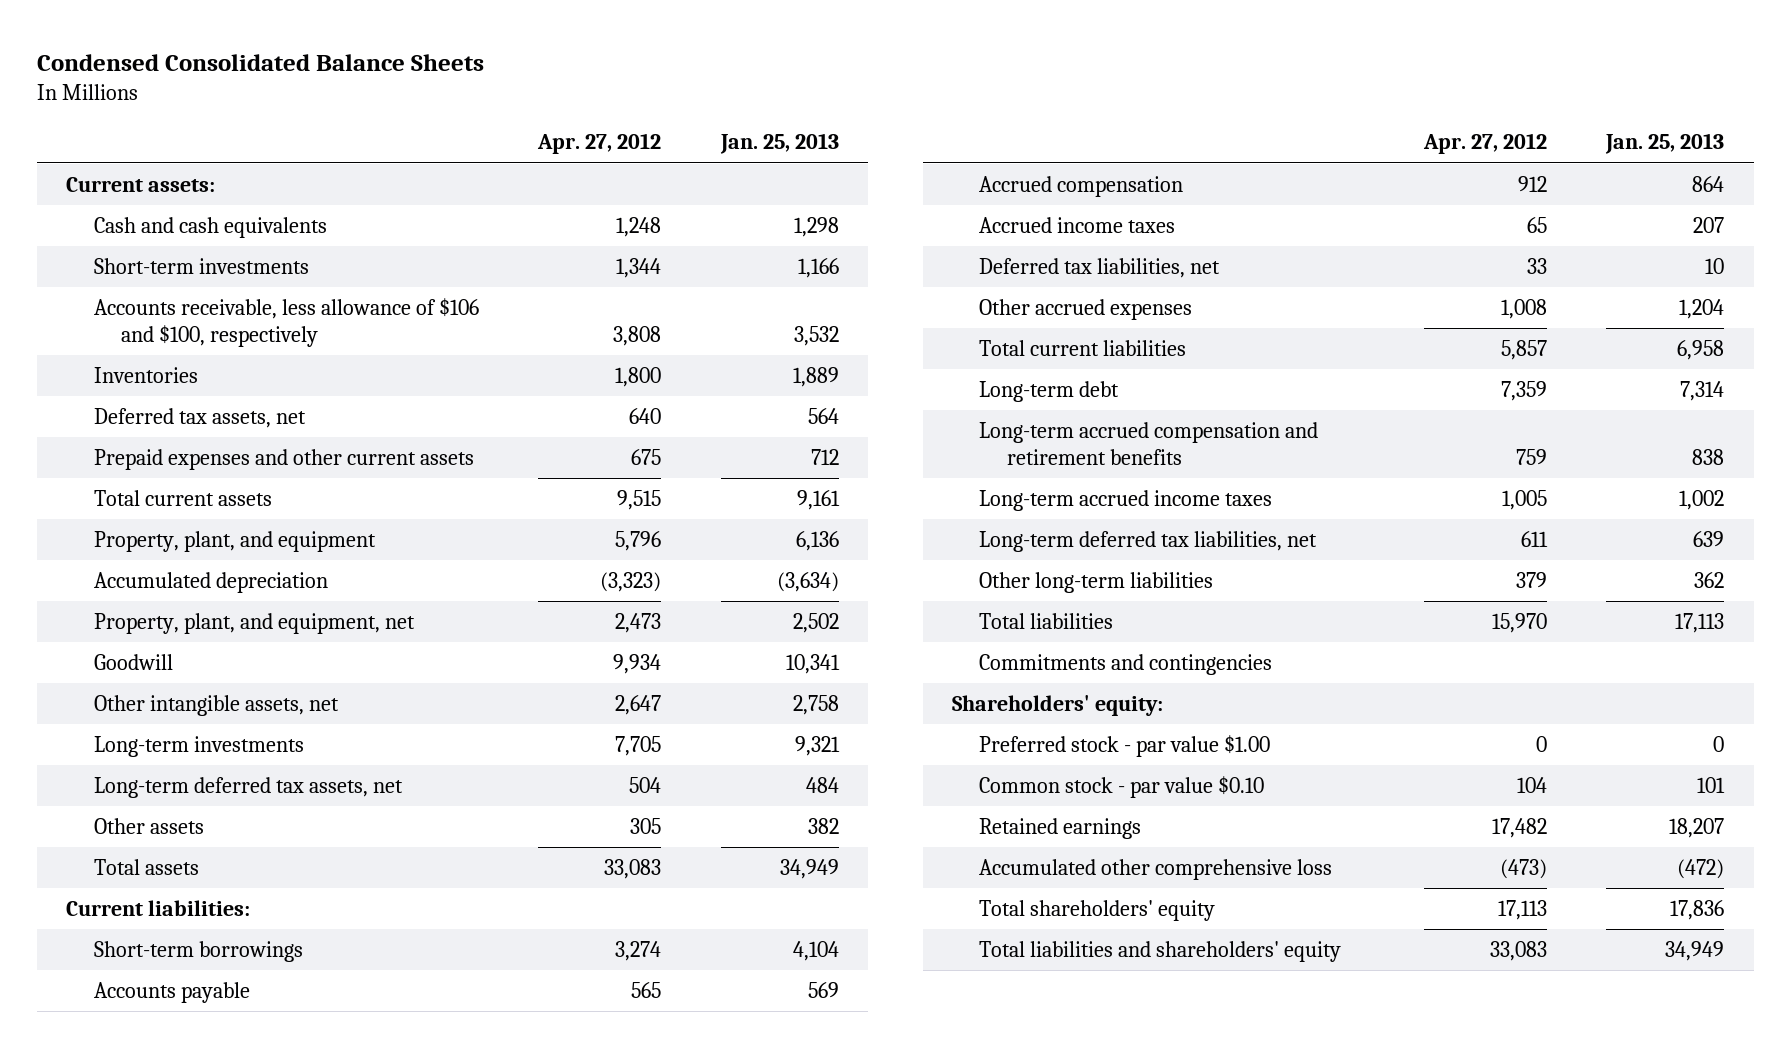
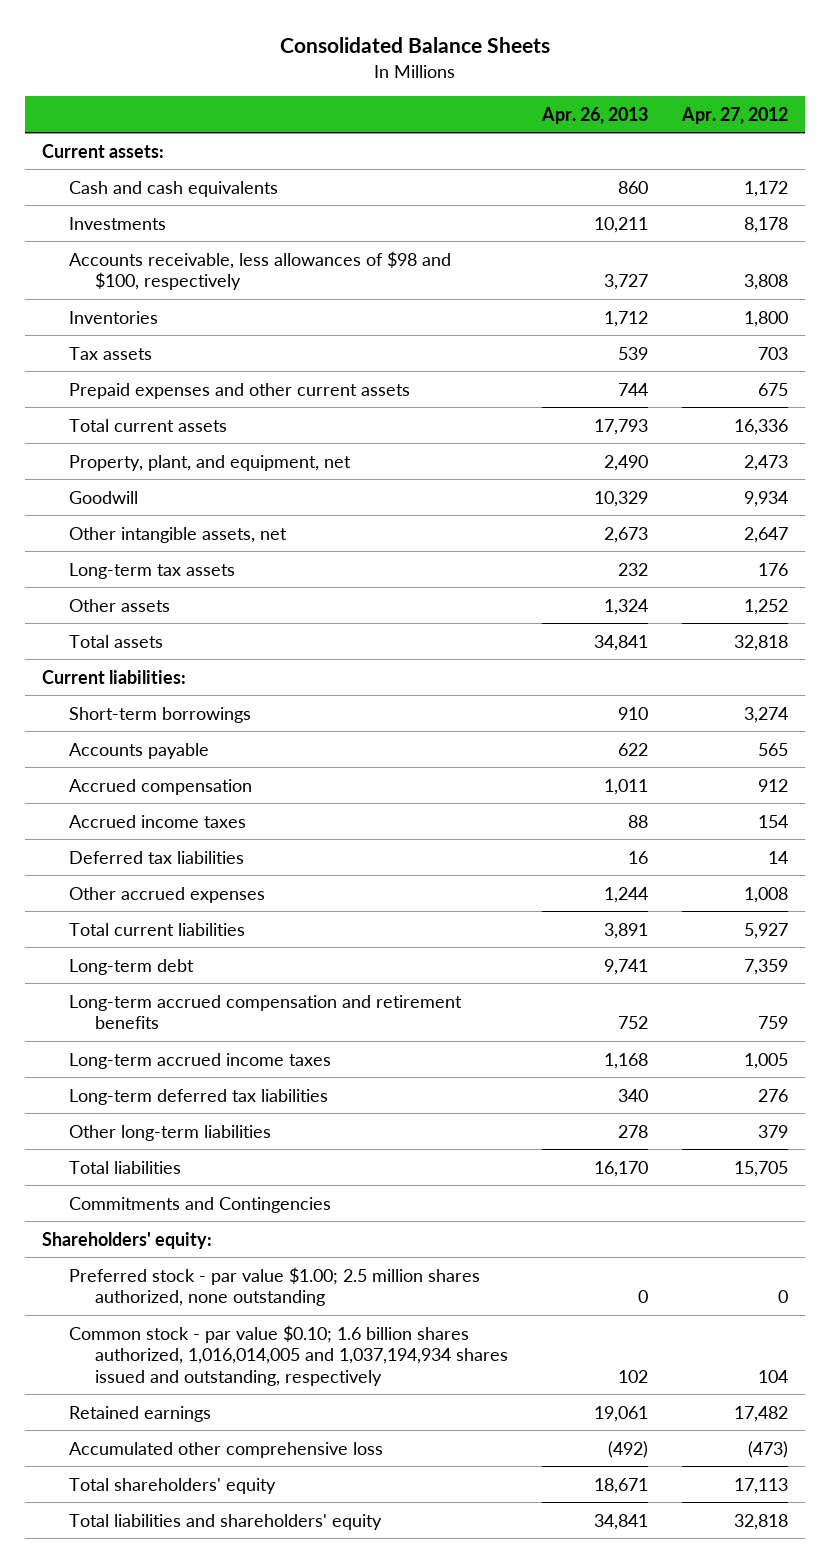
- Condensed Consolidated Balance Sheets
+ Consolidated Balance Sheets
- | Apr. 27, 2012 | Jan. 25, 2013
+ | Apr. 26, 2013 | Apr. 27, 2012
- Cash and cash equivalents | 1,248 | 1,298
- Short-term investments | 1,344 | 1,166
- Accounts receivable, less allowance of $106 and $100, respectively | 3,808 | 3,532
+ Cash and cash equivalents | 860 | 1,172
+ Investments | 10,211 | 8,178
+ Accounts receivable, less allowances of $98 and $100, respectively | 3,727 | 3,808
- Deferred tax assets, net | 640 | 564
+ Tax assets | 539 | 703
- Total current assets | 9,515 | 9,161
- Property, plant, and equipment | 5,796 | 6,136
- Accumulated depreciation | (3,323) | (3,634)
+ Total current assets | 17,793 | 16,336
- Long-term investments | 7,705 | 9,321
- Long-term deferred tax assets, net | 504 | 484
- Other assets | 305 | 382
- Total assets | 33,083 | 34,949
+ Long-term tax assets | 232 | 176
+ Other assets | 1,324 | 1,252
+ Total assets | 34,841 | 32,818
- Accrued income taxes | 65 | 207
- Deferred tax liabilities, net | 33 | 10
+ Accrued income taxes | 88 | 154
+ Deferred tax liabilities | 16 | 14
- Total current liabilities | 5,857 | 6,958
+ Total current liabilities | 3,891 | 5,927
- Long-term deferred tax liabilities, net | 611 | 639
+ Long-term deferred tax liabilities | 340 | 276
- Total liabilities | 15,970 | 17,113
- Commitments and contingencies
+ Total liabilities | 16,170 | 15,705
+ Commitments and Contingencies
- Preferred stock - par value $1.00 | 0 | 0
- Common stock - par value $0.10 | 104 | 101
+ Preferred stock - par value $1.00; 2.5 million shares authorized, none outstanding | 0 | 0
+ Common stock - par value $0.10; 1.6 billion shares authorized, 1,016,014,005 and 1,037,194,934 shares issued and outstanding, respectively | 102 | 104
- Total liabilities and shareholders' equity | 33,083 | 34,949
+ Total liabilities and shareholders' equity | 34,841 | 32,818

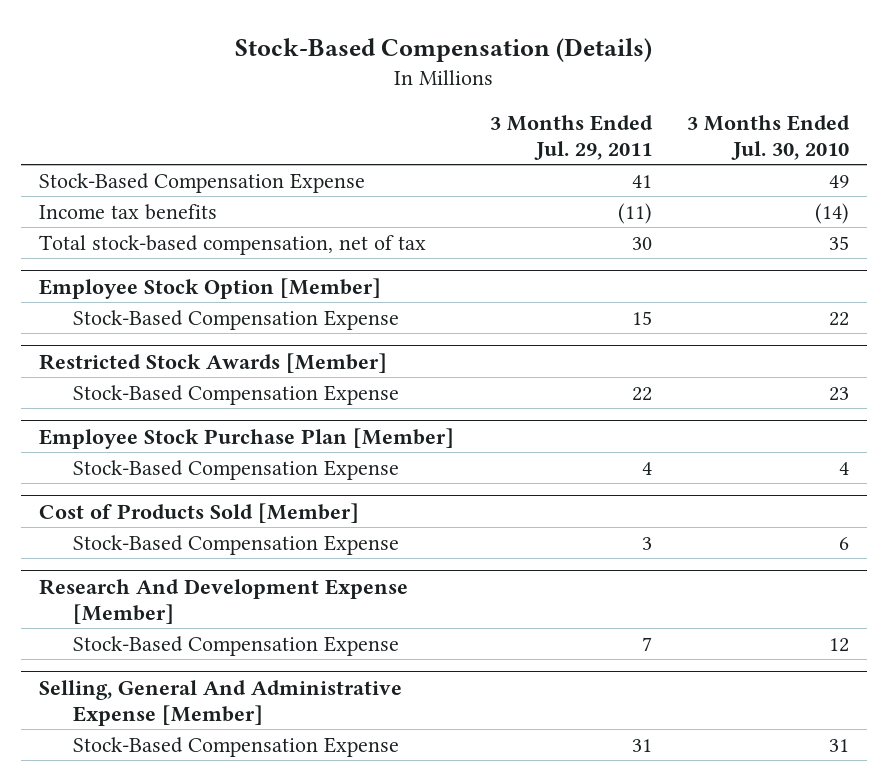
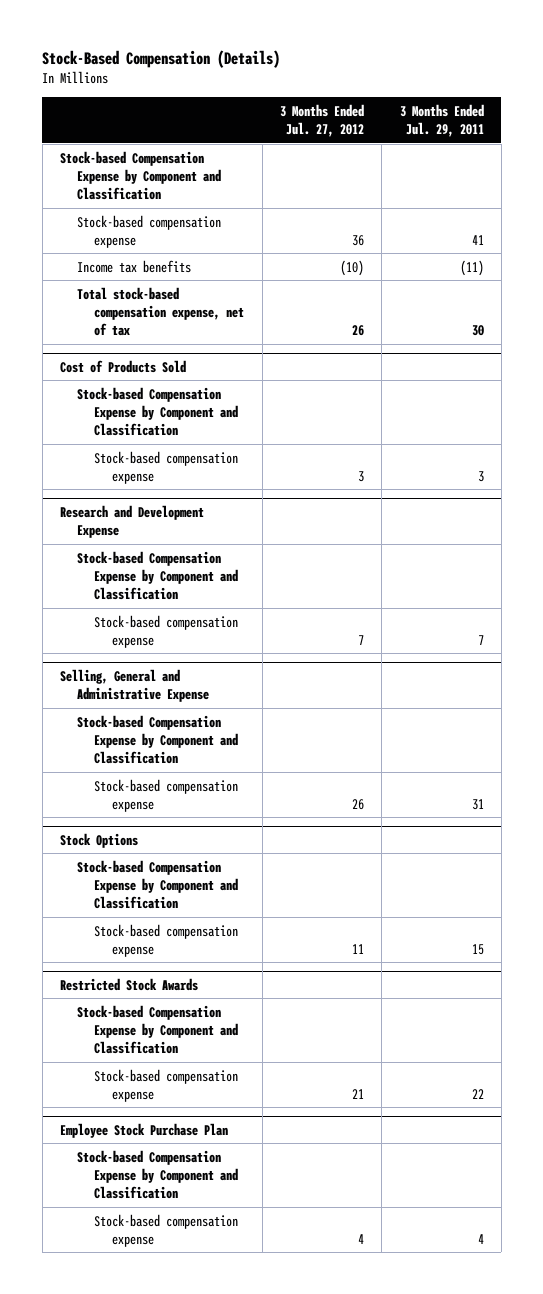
- | 3 Months Ended Jul. 29, 2011 | 3 Months Ended Jul. 30, 2010
+ | 3 Months Ended Jul. 27, 2012 | 3 Months Ended Jul. 29, 2011
- Stock-Based Compensation Expense | 41 | 49
+ Stock-based Compensation Expense by Component and Classification
+ Stock-based compensation expense | 36 | 41
- Total stock-based compensation, net of tax | 30 | 35
- Employee Stock Option [Member]
- Stock-Based Compensation Expense | 15 | 22
- Restricted Stock Awards [Member]
- Stock-Based Compensation Expense | 22 | 23
- Employee Stock Purchase Plan [Member]
- Stock-Based Compensation Expense | 4 | 4
- Cost of Products Sold [Member]
- Stock-Based Compensation Expense | 3 | 6
- Research And Development Expense [Member]
- Stock-Based Compensation Expense | 7 | 12
- Selling, General And Administrative Expense [Member]
- Stock-Based Compensation Expense | 31 | 31
+ Total stock-based compensation expense, net of tax | 26 | 30
+ Cost of Products Sold
+ Stock-based Compensation Expense by Component and Classification
+ Stock-based compensation expense | 3 | 3
+ Research and Development Expense
+ Stock-based Compensation Expense by Component and Classification
+ Stock-based compensation expense | 7 | 7
+ Selling, General and Administrative Expense
+ Stock-based Compensation Expense by Component and Classification
+ Stock-based compensation expense | 26 | 31
+ Stock Options
+ Stock-based Compensation Expense by Component and Classification
+ Stock-based compensation expense | 11 | 15
+ Restricted Stock Awards
+ Stock-based Compensation Expense by Component and Classification
+ Stock-based compensation expense | 21 | 22
+ Employee Stock Purchase Plan
+ Stock-based Compensation Expense by Component and Classification
+ Stock-based compensation expense | 4 | 4

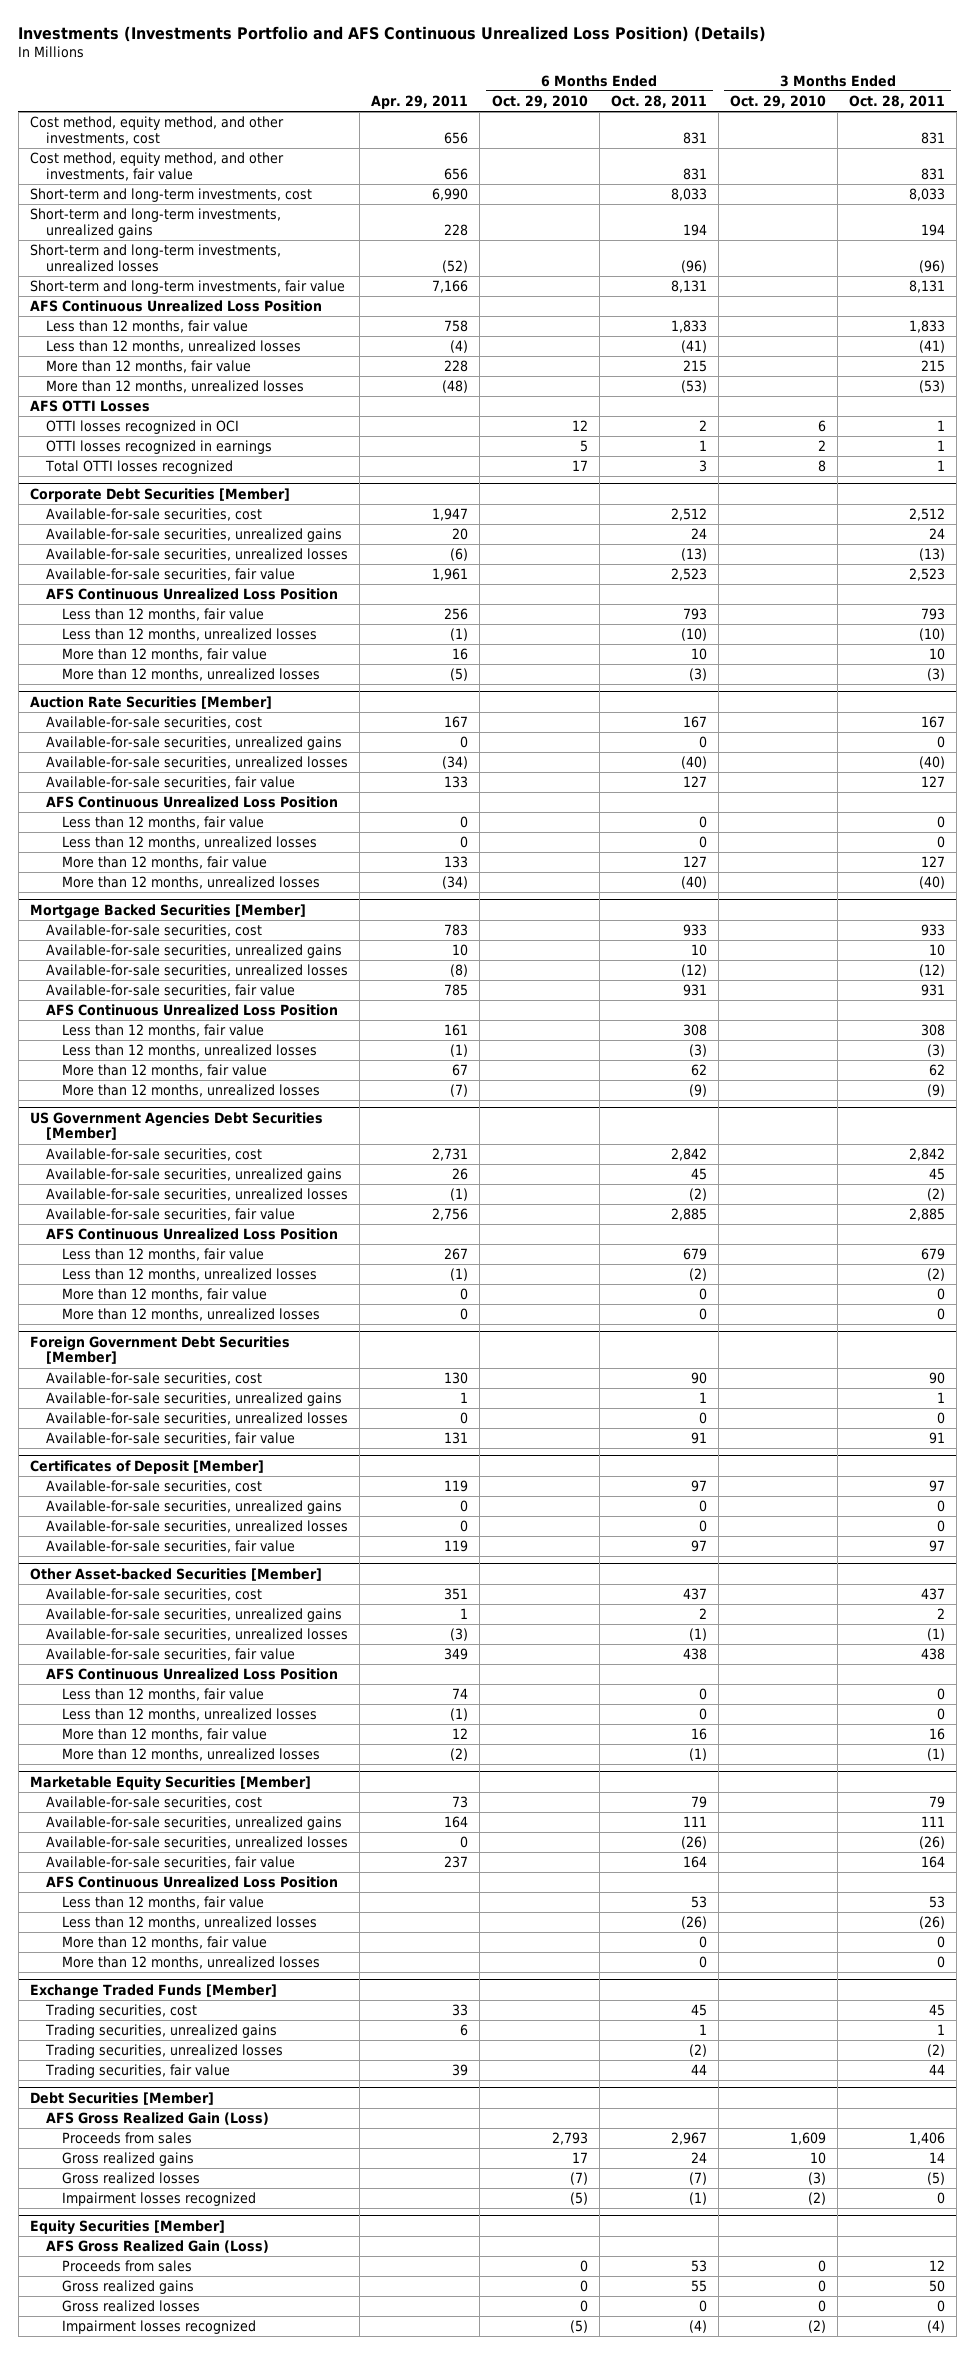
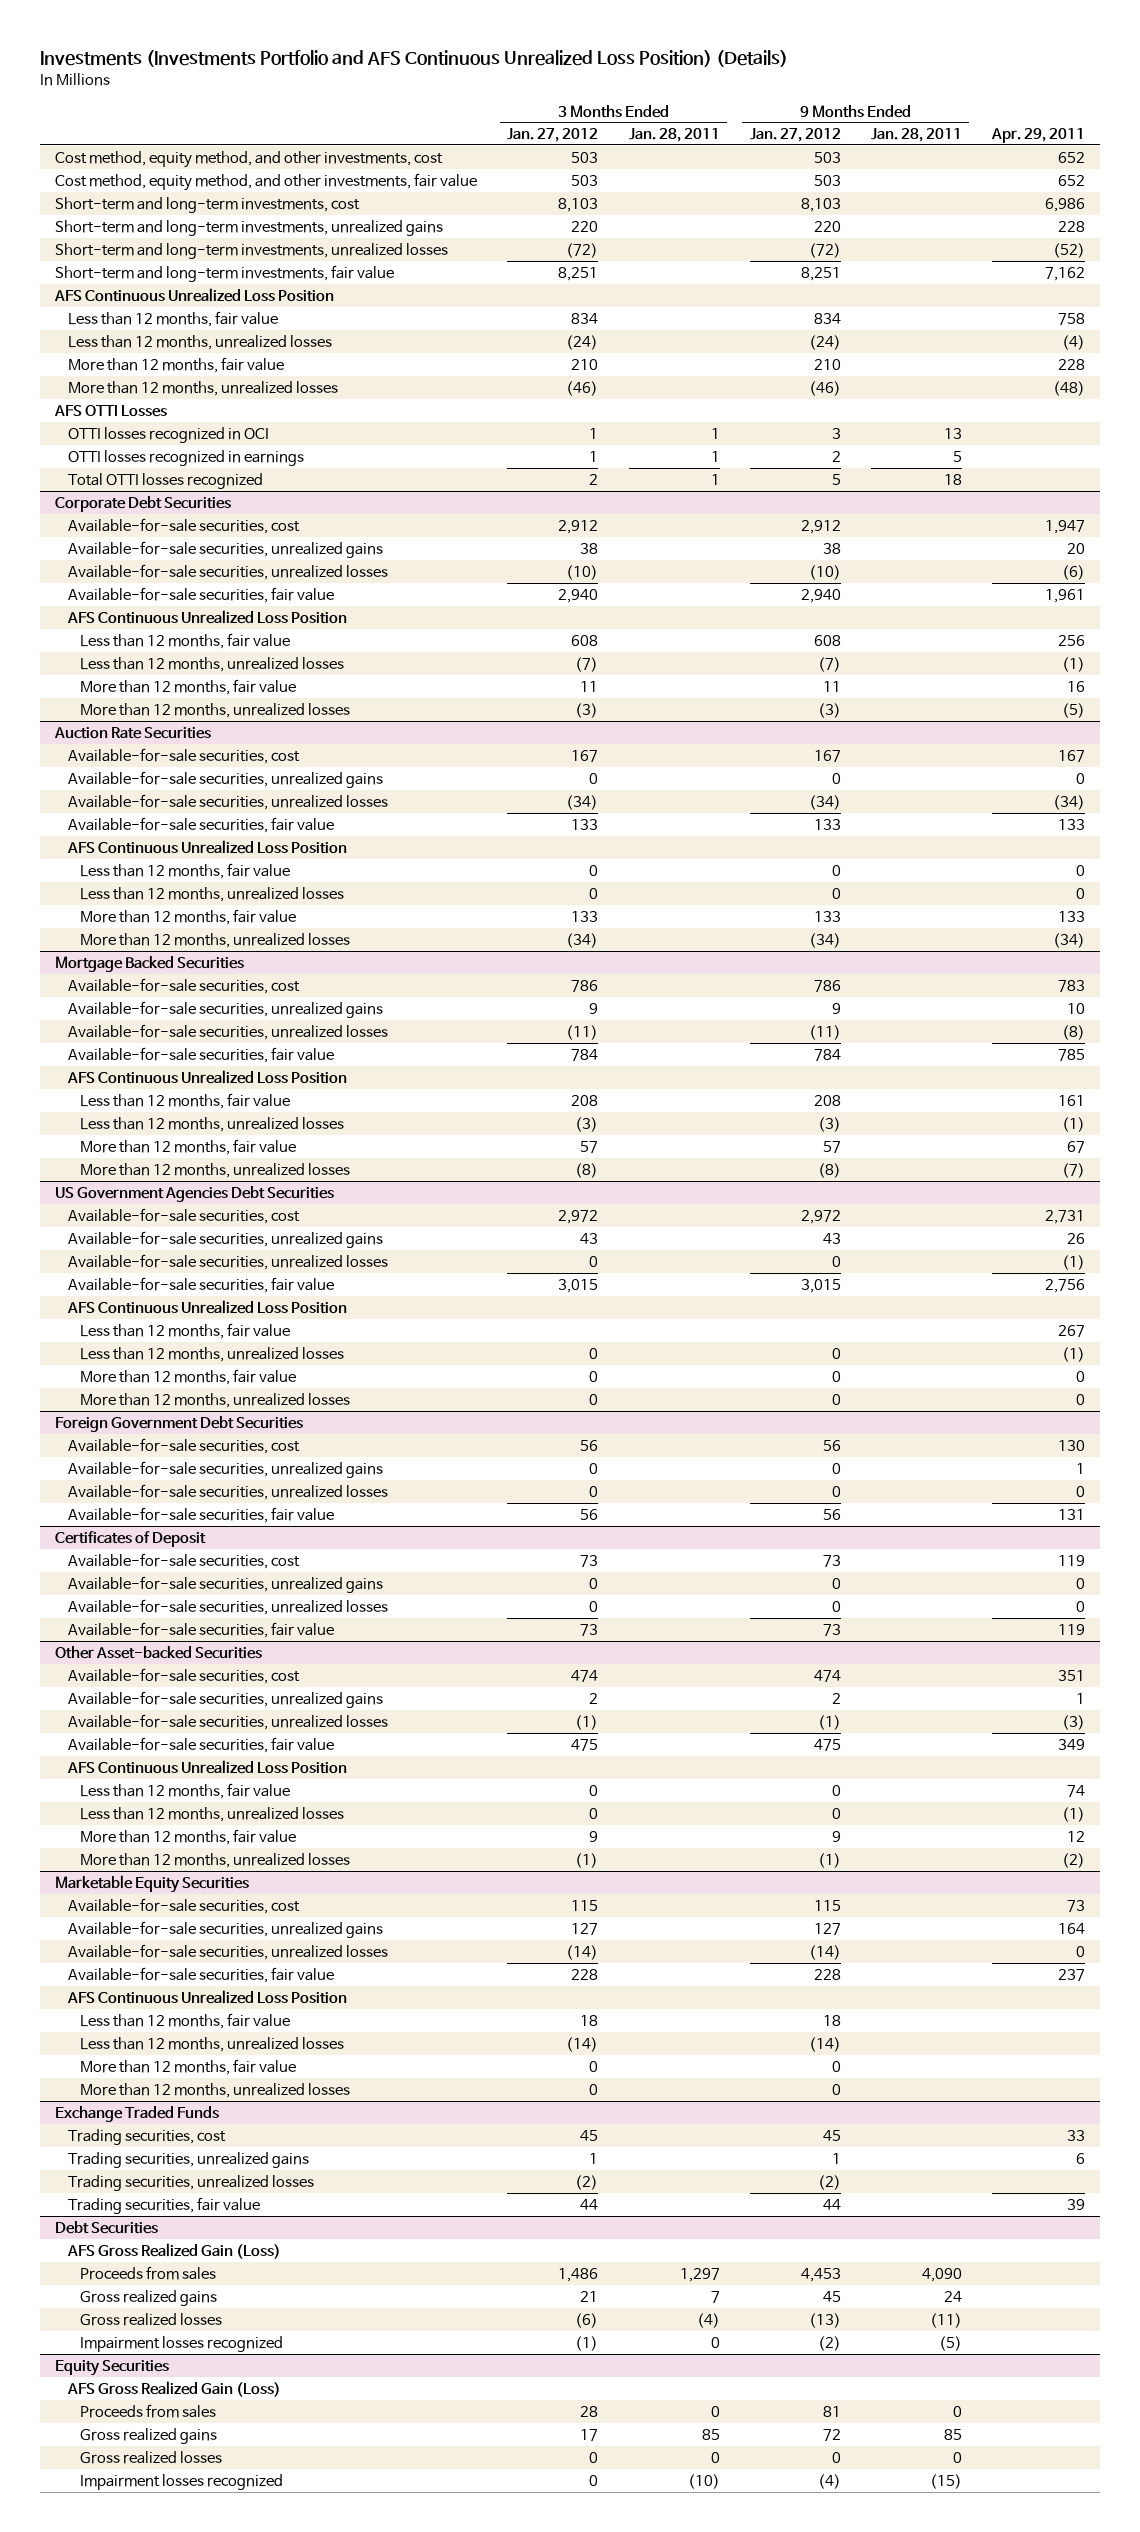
- | Apr. 29, 2011 | 6 Months Ended Oct. 29, 2010 | 6 Months Ended Oct. 28, 2011 | 3 Months Ended Oct. 29, 2010 | 3 Months Ended Oct. 28, 2011
+ | 3 Months Ended Jan. 27, 2012 | 3 Months Ended Jan. 28, 2011 | 9 Months Ended Jan. 27, 2012 | 9 Months Ended Jan. 28, 2011 | Apr. 29, 2011
- Cost method, equity method, and other investments, cost | 656 | | 831 | | 831
- Cost method, equity method, and other investments, fair value | 656 | | 831 | | 831
- Short-term and long-term investments, cost | 6,990 | | 8,033 | | 8,033
+ Cost method, equity method, and other investments, cost | 503 | | 503 | | 652
+ Cost method, equity method, and other investments, fair value | 503 | | 503 | | 652
+ Short-term and long-term investments, cost | 8,103 | | 8,103 | | 6,986
- Short-term and long-term investments, fair value | 7,166 | | 8,131 | | 8,131
+ Short-term and long-term investments, fair value | 8,251 | | 8,251 | | 7,162
- Corporate Debt Securities [Member]
+ Corporate Debt Securities
- Auction Rate Securities [Member]
+ Auction Rate Securities
- Mortgage Backed Securities [Member]
+ Mortgage Backed Securities
- US Government Agencies Debt Securities [Member]
+ US Government Agencies Debt Securities
- Foreign Government Debt Securities [Member]
+ Foreign Government Debt Securities
- Certificates of Deposit [Member]
+ Certificates of Deposit
- Other Asset-backed Securities [Member]
+ Other Asset-backed Securities
- Marketable Equity Securities [Member]
+ Marketable Equity Securities
- Exchange Traded Funds [Member]
+ Exchange Traded Funds
- Debt Securities [Member]
+ Debt Securities
- Equity Securities [Member]
+ Equity Securities

